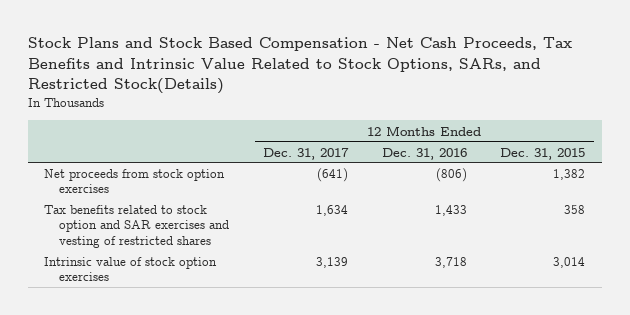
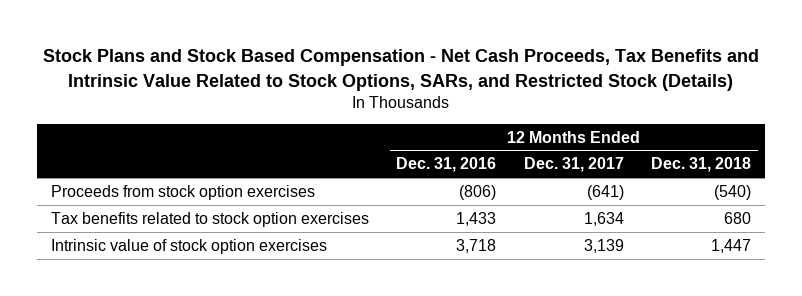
- Stock Plans and Stock Based Compensation - Net Cash Proceeds, Tax Benefits and Intrinsic Value Related to Stock Options, SARs, and Restricted Stock(Details)
+ Stock Plans and Stock Based Compensation - Net Cash Proceeds, Tax Benefits and Intrinsic Value Related to Stock Options, SARs, and Restricted Stock (Details)
- | 12 Months Ended Dec. 31, 2017 | 12 Months Ended Dec. 31, 2016 | 12 Months Ended Dec. 31, 2015
+ | 12 Months Ended Dec. 31, 2016 | 12 Months Ended Dec. 31, 2017 | 12 Months Ended Dec. 31, 2018
- Net proceeds from stock option exercises | (641) | (806) | 1,382
- Tax benefits related to stock option and SAR exercises and vesting of restricted shares | 1,634 | 1,433 | 358
+ Proceeds from stock option exercises | (806) | (641) | (540)
+ Tax benefits related to stock option exercises | 1,433 | 1,634 | 680

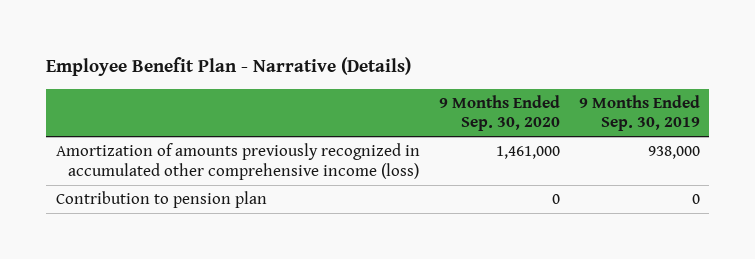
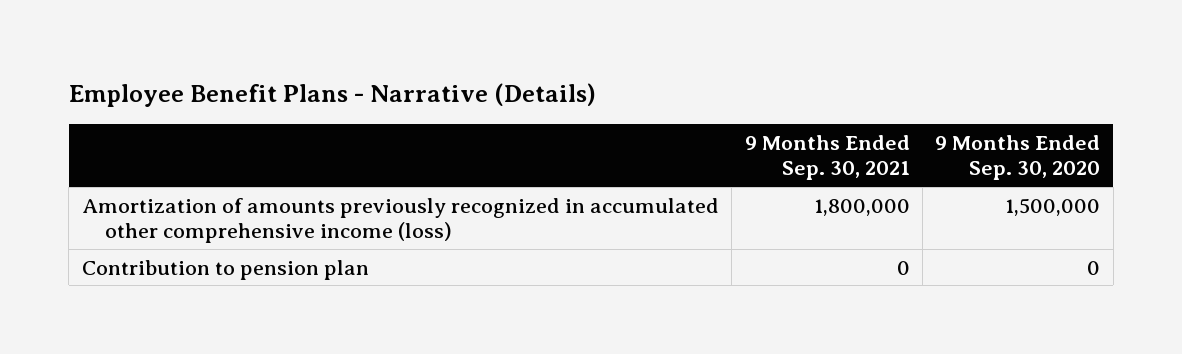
- Employee Benefit Plan - Narrative (Details)
+ Employee Benefit Plans - Narrative (Details)
- | 9 Months Ended Sep. 30, 2020 | 9 Months Ended Sep. 30, 2019
+ | 9 Months Ended Sep. 30, 2021 | 9 Months Ended Sep. 30, 2020
- Amortization of amounts previously recognized in accumulated other comprehensive income (loss) | 1,461,000 | 938,000
+ Amortization of amounts previously recognized in accumulated other comprehensive income (loss) | 1,800,000 | 1,500,000

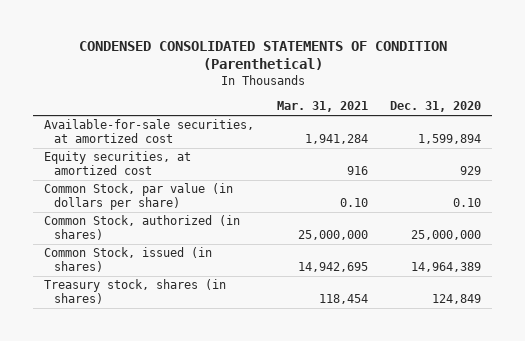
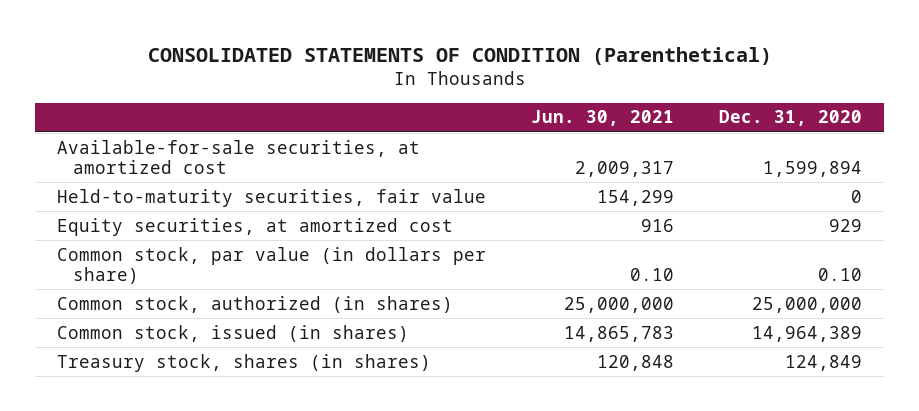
- CONDENSED CONSOLIDATED STATEMENTS OF CONDITION (Parenthetical)
+ CONSOLIDATED STATEMENTS OF CONDITION (Parenthetical)
- | Mar. 31, 2021 | Dec. 31, 2020
+ | Jun. 30, 2021 | Dec. 31, 2020
+ Held-to-maturity securities, fair value | 154,299 | 0
- Common Stock, par value (in dollars per share) | 0.10 | 0.10
- Common Stock, authorized (in shares) | 25,000,000 | 25,000,000
- Common Stock, issued (in shares) | 14,942,695 | 14,964,389
+ Common stock, par value (in dollars per share) | 0.10 | 0.10
+ Common stock, authorized (in shares) | 25,000,000 | 25,000,000
+ Common stock, issued (in shares) | 14,865,783 | 14,964,389

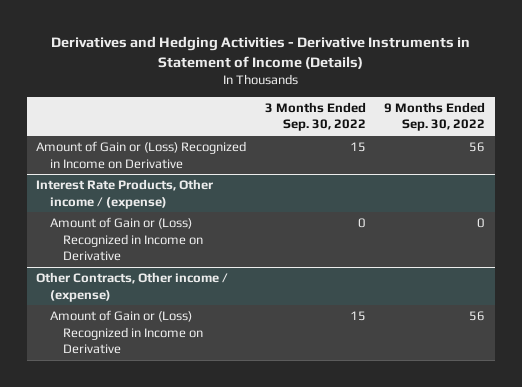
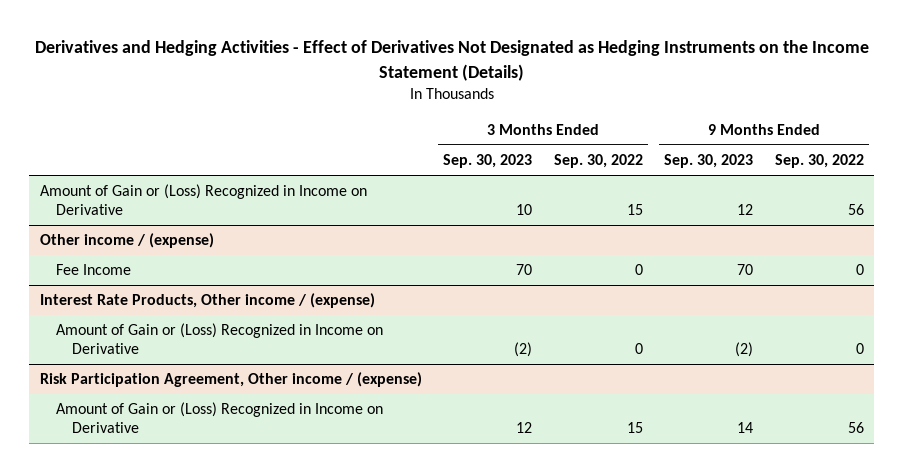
- Derivatives and Hedging Activities - Derivative Instruments in Statement of Income (Details)
+ Derivatives and Hedging Activities - Effect of Derivatives Not Designated as Hedging Instruments on the Income Statement (Details)
- | 3 Months Ended Sep. 30, 2022 | 9 Months Ended Sep. 30, 2022
+ | 3 Months Ended Sep. 30, 2023 | 3 Months Ended Sep. 30, 2022 | 9 Months Ended Sep. 30, 2023 | 9 Months Ended Sep. 30, 2022
+ Other income / (expense)
+ Fee Income | 70 | 0 | 70 | 0
- Other Contracts, Other income / (expense)
+ Risk Participation Agreement, Other income / (expense)

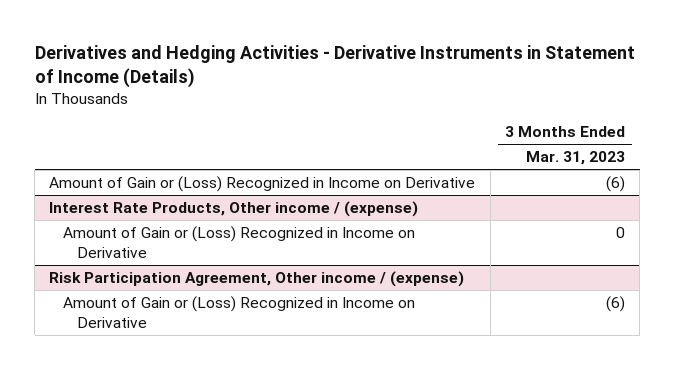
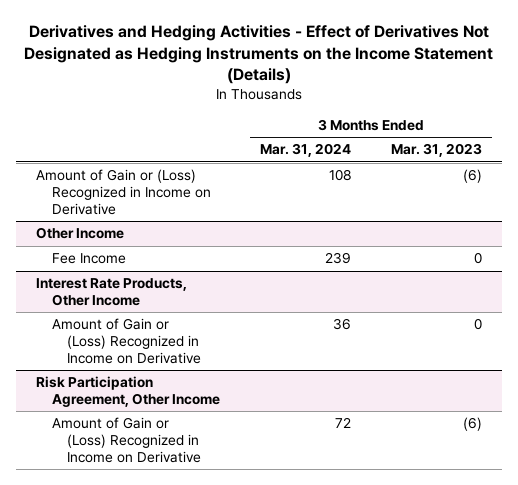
- Derivatives and Hedging Activities - Derivative Instruments in Statement of Income (Details)
+ Derivatives and Hedging Activities - Effect of Derivatives Not Designated as Hedging Instruments on the Income Statement (Details)
- | 3 Months Ended Mar. 31, 2023
+ | 3 Months Ended Mar. 31, 2024 | 3 Months Ended Mar. 31, 2023
- Interest Rate Products, Other income / (expense)
+ Other Income
+ Fee Income | 239 | 0
+ Interest Rate Products, Other Income
- Risk Participation Agreement, Other income / (expense)
+ Risk Participation Agreement, Other Income

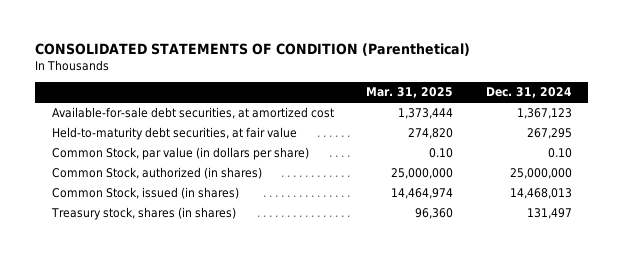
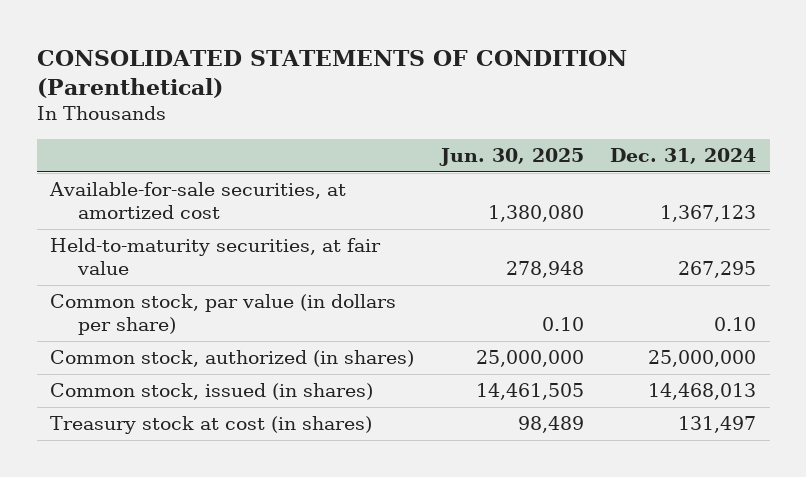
- | Mar. 31, 2025 | Dec. 31, 2024
+ | Jun. 30, 2025 | Dec. 31, 2024
- Available-for-sale debt securities, at amortized cost | 1,373,444 | 1,367,123
- Held-to-maturity debt securities, at fair value | 274,820 | 267,295
- Common Stock, par value (in dollars per share) | 0.10 | 0.10
- Common Stock, authorized (in shares) | 25,000,000 | 25,000,000
- Common Stock, issued (in shares) | 14,464,974 | 14,468,013
- Treasury stock, shares (in shares) | 96,360 | 131,497
+ Available-for-sale securities, at amortized cost | 1,380,080 | 1,367,123
+ Held-to-maturity securities, at fair value | 278,948 | 267,295
+ Common stock, par value (in dollars per share) | 0.10 | 0.10
+ Common stock, authorized (in shares) | 25,000,000 | 25,000,000
+ Common stock, issued (in shares) | 14,461,505 | 14,468,013
+ Treasury stock at cost (in shares) | 98,489 | 131,497

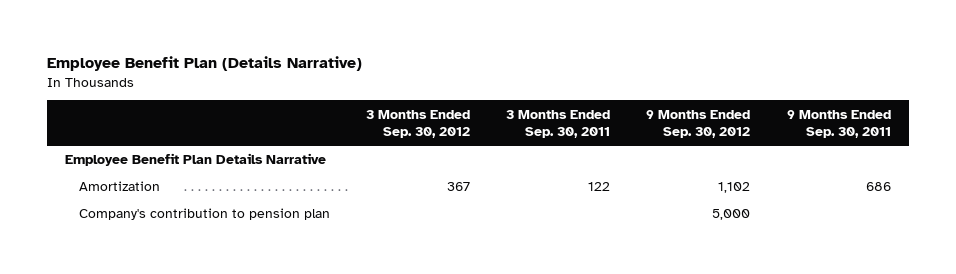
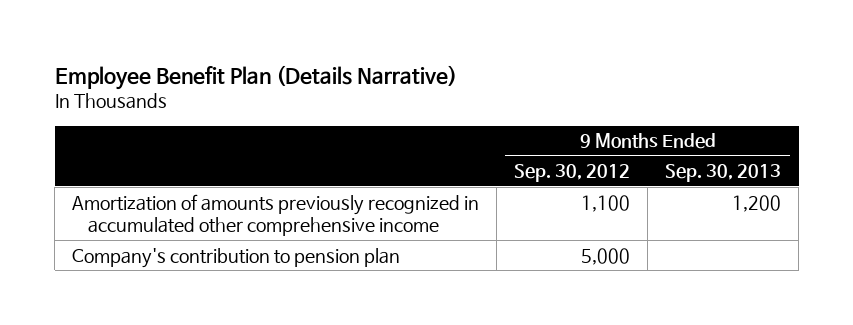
- | 3 Months Ended Sep. 30, 2012 | 3 Months Ended Sep. 30, 2011 | 9 Months Ended Sep. 30, 2012 | 9 Months Ended Sep. 30, 2011
+ | 9 Months Ended Sep. 30, 2012 | 9 Months Ended Sep. 30, 2013
- Employee Benefit Plan Details Narrative
- Amortization | 367 | 122 | 1,102 | 686
+ Amortization of amounts previously recognized in accumulated other comprehensive income | 1,100 | 1,200

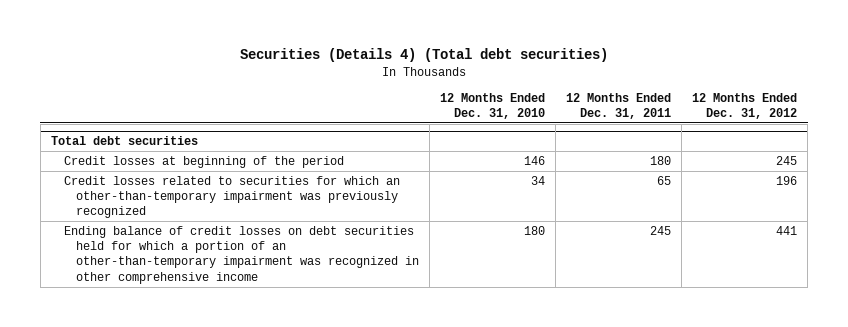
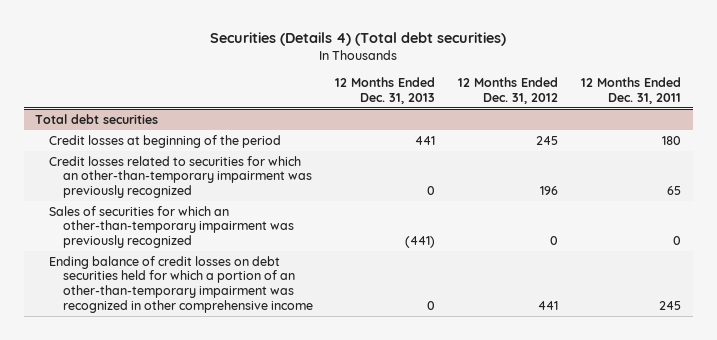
- | 12 Months Ended Dec. 31, 2010 | 12 Months Ended Dec. 31, 2011 | 12 Months Ended Dec. 31, 2012
+ | 12 Months Ended Dec. 31, 2013 | 12 Months Ended Dec. 31, 2012 | 12 Months Ended Dec. 31, 2011
@ Total debt securities
+ Sales of securities for which an other-than-temporary impairment was previously recognized | (441) | 0 | 0

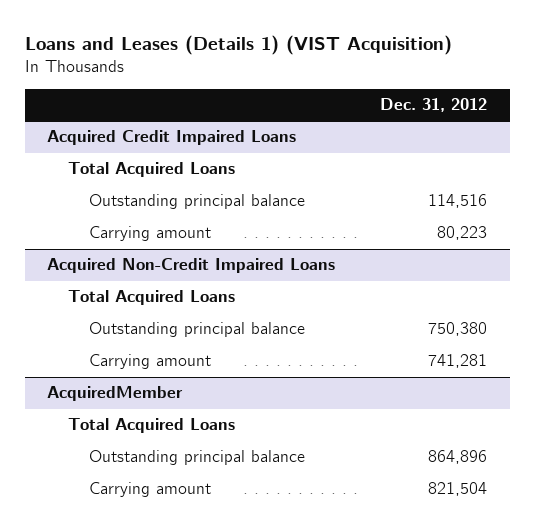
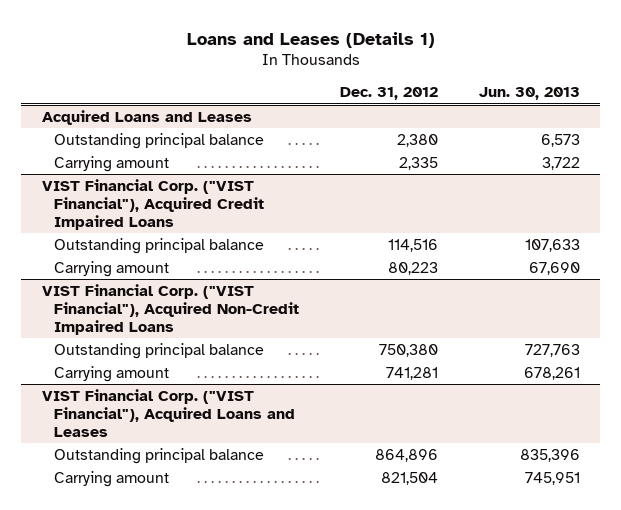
- Loans and Leases (Details 1) (VIST Acquisition)
+ Loans and Leases (Details 1)
- | Dec. 31, 2012
+ | Dec. 31, 2012 | Jun. 30, 2013
- Acquired Credit Impaired Loans
- Total Acquired Loans
+ Acquired Loans and Leases
+ Outstanding principal balance | 2,380 | 6,573
+ Carrying amount | 2,335 | 3,722
+ VIST Financial Corp. ("VIST Financial"), Acquired Credit Impaired Loans
- Acquired Non-Credit Impaired Loans
- Total Acquired Loans
+ VIST Financial Corp. ("VIST Financial"), Acquired Non-Credit Impaired Loans
- AcquiredMember
- Total Acquired Loans
+ VIST Financial Corp. ("VIST Financial"), Acquired Loans and Leases

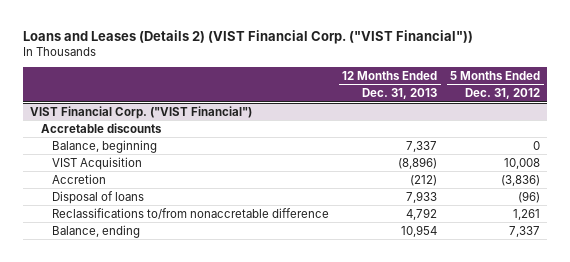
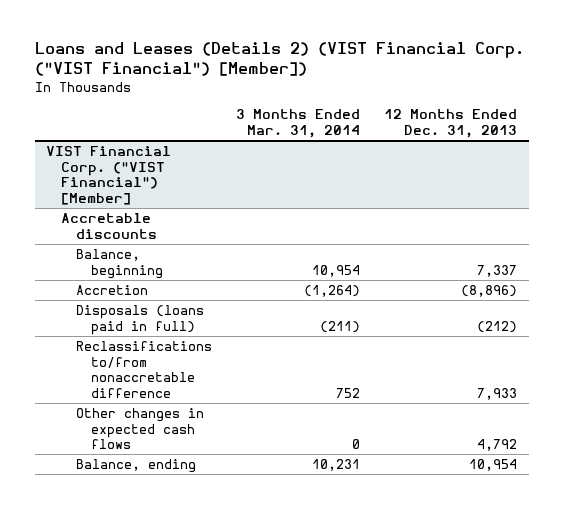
- Loans and Leases (Details 2) (VIST Financial Corp. ("VIST Financial"))
+ Loans and Leases (Details 2) (VIST Financial Corp. ("VIST Financial") [Member])
- | 12 Months Ended Dec. 31, 2013 | 5 Months Ended Dec. 31, 2012
+ | 3 Months Ended Mar. 31, 2014 | 12 Months Ended Dec. 31, 2013
- VIST Financial Corp. ("VIST Financial")
+ VIST Financial Corp. ("VIST Financial") [Member]
- VIST Acquisition | (8,896) | 10,008
- Accretion | (212) | (3,836)
- Disposal of loans | 7,933 | (96)
- Reclassifications to/from nonaccretable difference | 4,792 | 1,261
+ Accretion | (1,264) | (8,896)
+ Disposals (loans paid in full) | (211) | (212)
+ Reclassifications to/from nonaccretable difference | 752 | 7,933
+ Other changes in expected cash flows | 0 | 4,792

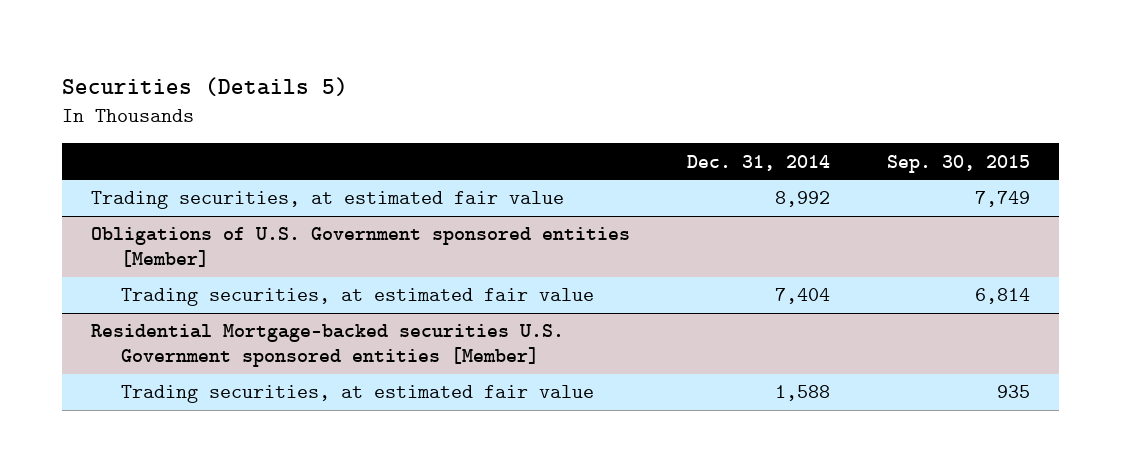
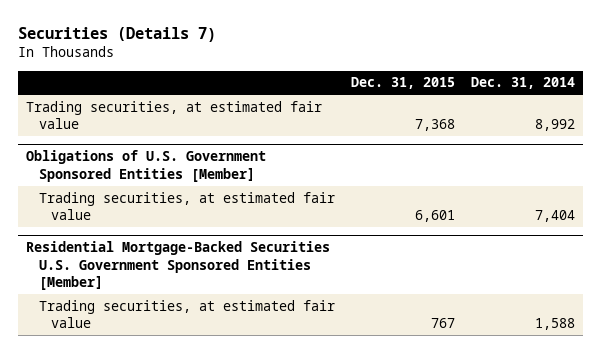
- Securities (Details 5)
+ Securities (Details 7)
- | Dec. 31, 2014 | Sep. 30, 2015
+ | Dec. 31, 2015 | Dec. 31, 2014
- Obligations of U.S. Government sponsored entities [Member]
+ Obligations of U.S. Government Sponsored Entities [Member]
- Residential Mortgage-backed securities U.S. Government sponsored entities [Member]
+ Residential Mortgage-Backed Securities U.S. Government Sponsored Entities [Member]

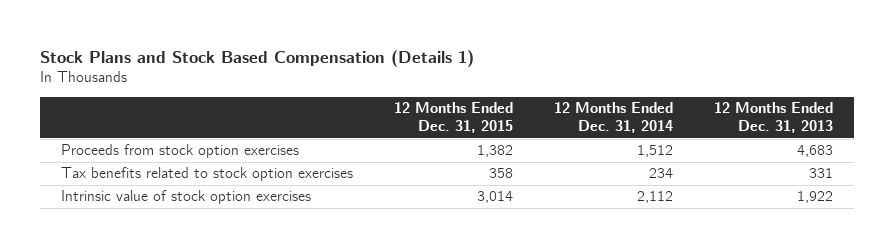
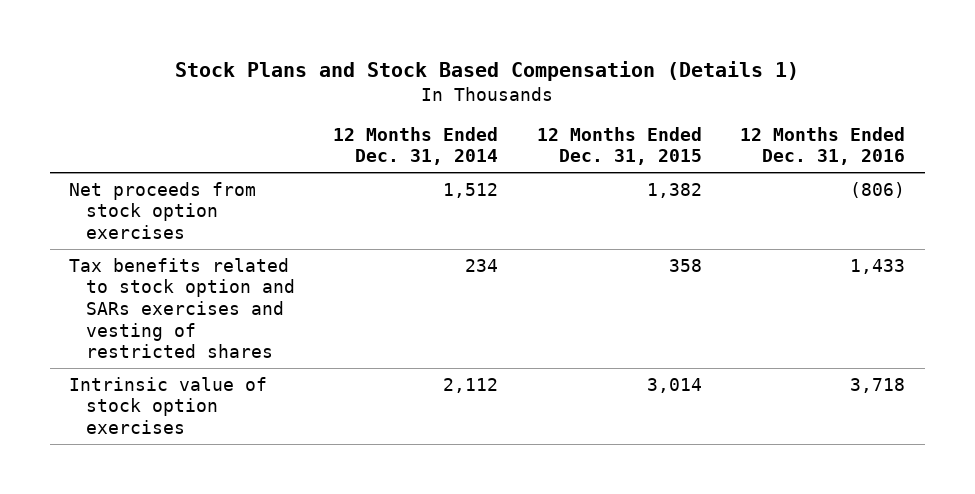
- | 12 Months Ended Dec. 31, 2015 | 12 Months Ended Dec. 31, 2014 | 12 Months Ended Dec. 31, 2013
+ | 12 Months Ended Dec. 31, 2014 | 12 Months Ended Dec. 31, 2015 | 12 Months Ended Dec. 31, 2016
- Proceeds from stock option exercises | 1,382 | 1,512 | 4,683
- Tax benefits related to stock option exercises | 358 | 234 | 331
+ Net proceeds from stock option exercises | 1,512 | 1,382 | (806)
+ Tax benefits related to stock option and SARs exercises and vesting of restricted shares | 234 | 358 | 1,433

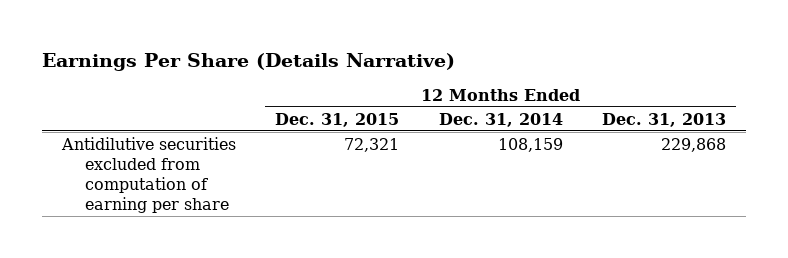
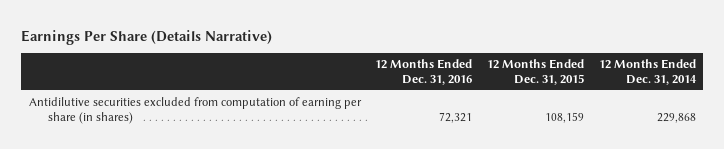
- | 12 Months Ended Dec. 31, 2015 | 12 Months Ended Dec. 31, 2014 | 12 Months Ended Dec. 31, 2013
+ | 12 Months Ended Dec. 31, 2016 | 12 Months Ended Dec. 31, 2015 | 12 Months Ended Dec. 31, 2014
- Antidilutive securities excluded from computation of earning per share | 72,321 | 108,159 | 229,868
+ Antidilutive securities excluded from computation of earning per share (in shares) | 72,321 | 108,159 | 229,868

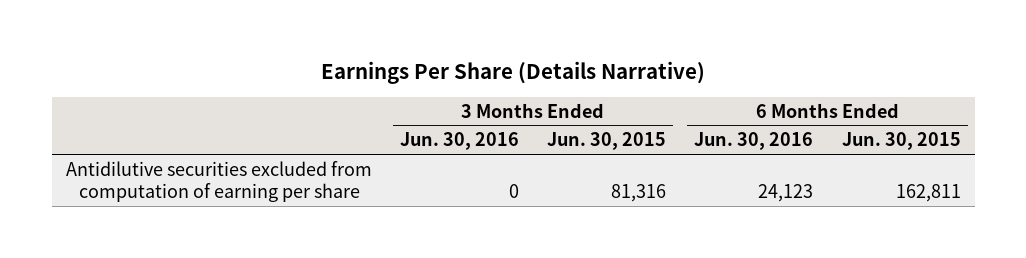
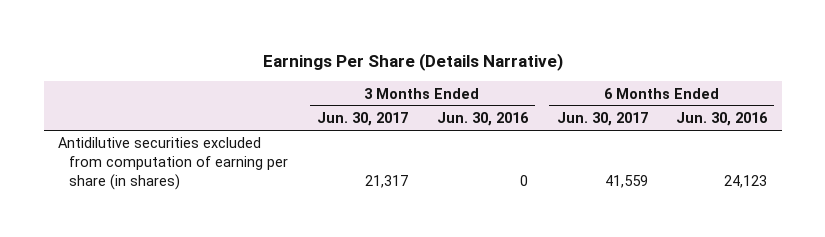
- | 3 Months Ended Jun. 30, 2016 | 3 Months Ended Jun. 30, 2015 | 6 Months Ended Jun. 30, 2016 | 6 Months Ended Jun. 30, 2015
+ | 3 Months Ended Jun. 30, 2017 | 3 Months Ended Jun. 30, 2016 | 6 Months Ended Jun. 30, 2017 | 6 Months Ended Jun. 30, 2016
- Antidilutive securities excluded from computation of earning per share | 0 | 81,316 | 24,123 | 162,811
+ Antidilutive securities excluded from computation of earning per share (in shares) | 21,317 | 0 | 41,559 | 24,123

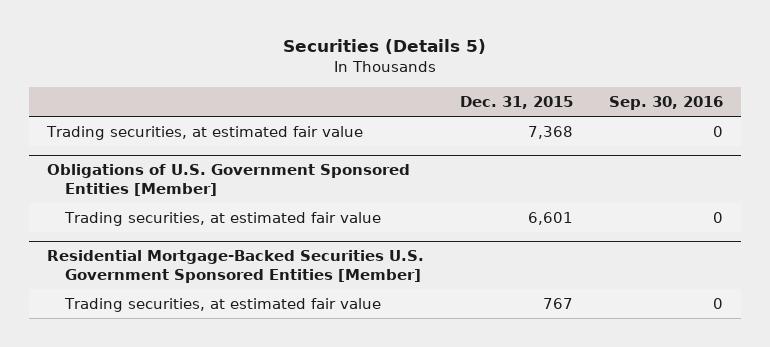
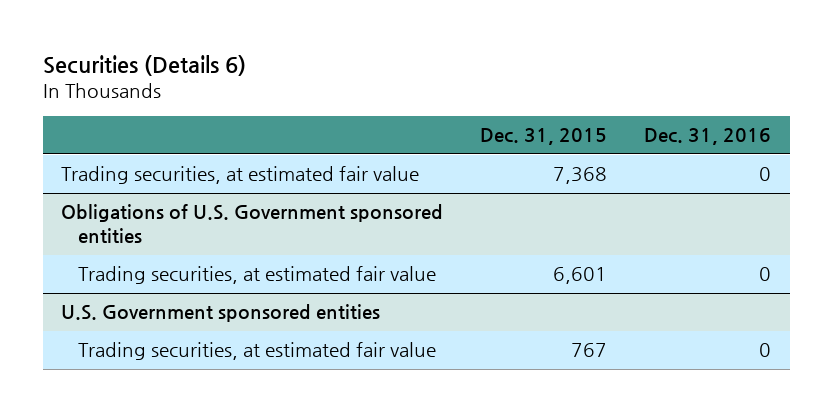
- Securities (Details 5)
+ Securities (Details 6)
- | Dec. 31, 2015 | Sep. 30, 2016
+ | Dec. 31, 2015 | Dec. 31, 2016
- Obligations of U.S. Government Sponsored Entities [Member]
+ Obligations of U.S. Government sponsored entities
- Residential Mortgage-Backed Securities U.S. Government Sponsored Entities [Member]
+ U.S. Government sponsored entities

